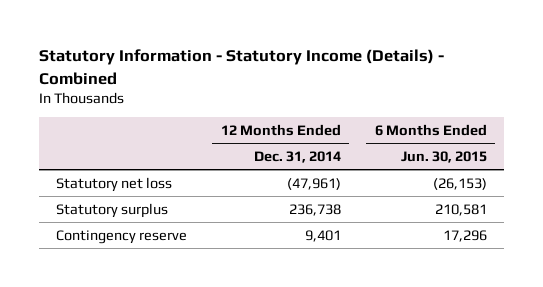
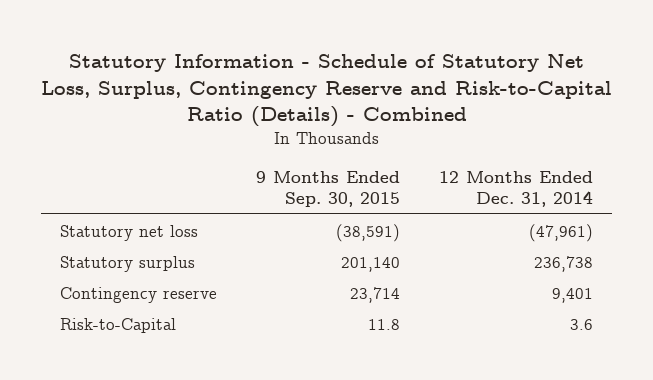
- Statutory Information - Statutory Income (Details) - Combined
+ Statutory Information - Schedule of Statutory Net Loss, Surplus, Contingency Reserve and Risk-to-Capital Ratio (Details) - Combined
- | 12 Months Ended Dec. 31, 2014 | 6 Months Ended Jun. 30, 2015
+ | 9 Months Ended Sep. 30, 2015 | 12 Months Ended Dec. 31, 2014
+ Risk-to-Capital | 11.8 | 3.6

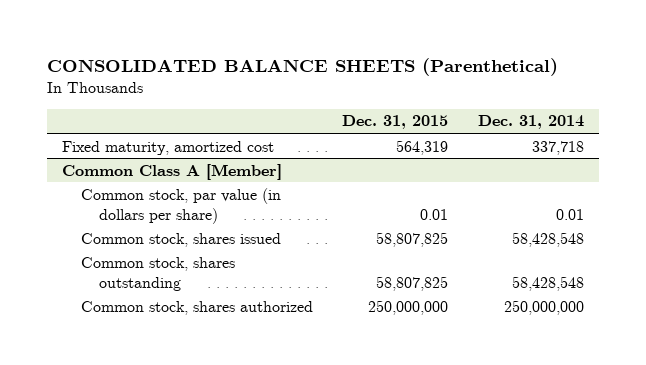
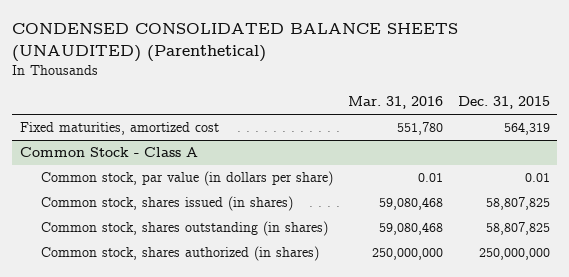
- CONSOLIDATED BALANCE SHEETS (Parenthetical)
+ CONDENSED CONSOLIDATED BALANCE SHEETS (UNAUDITED) (Parenthetical)
- | Dec. 31, 2015 | Dec. 31, 2014
+ | Mar. 31, 2016 | Dec. 31, 2015
- Fixed maturity, amortized cost | 564,319 | 337,718
- Common Class A [Member]
+ Fixed maturities, amortized cost | 551,780 | 564,319
+ Common Stock - Class A
- Common stock, shares issued | 58,807,825 | 58,428,548
- Common stock, shares outstanding | 58,807,825 | 58,428,548
- Common stock, shares authorized | 250,000,000 | 250,000,000
+ Common stock, shares issued (in shares) | 59,080,468 | 58,807,825
+ Common stock, shares outstanding (in shares) | 59,080,468 | 58,807,825
+ Common stock, shares authorized (in shares) | 250,000,000 | 250,000,000

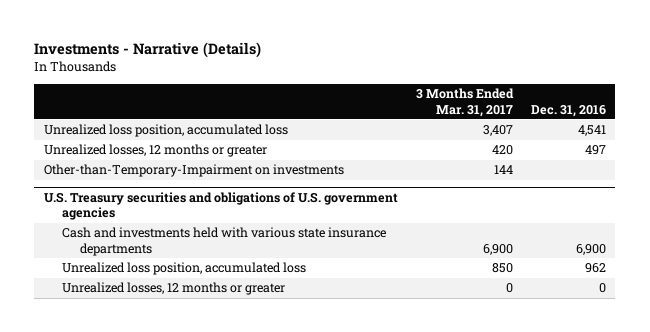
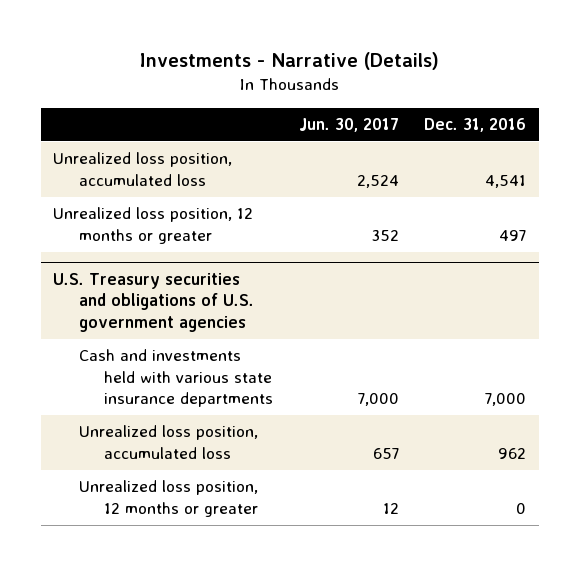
- | 3 Months Ended Mar. 31, 2017 | Dec. 31, 2016
+ | Jun. 30, 2017 | Dec. 31, 2016
- Unrealized losses, 12 months or greater | 420 | 497
- Other-than-Temporary-Impairment on investments | 144 |
+ Unrealized loss position, 12 months or greater | 352 | 497
@ U.S. Treasury securities and obligations of U.S. government agencies
- Cash and investments held with various state insurance departments | 6,900 | 6,900
+ Cash and investments held with various state insurance departments | 7,000 | 7,000
- Unrealized losses, 12 months or greater | 0 | 0
+ Unrealized loss position, 12 months or greater | 12 | 0

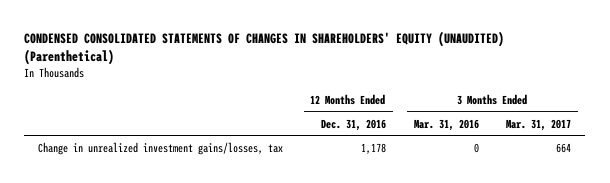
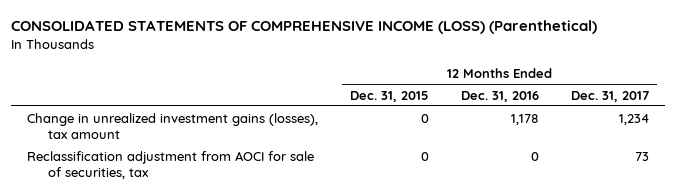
- CONDENSED CONSOLIDATED STATEMENTS OF CHANGES IN SHAREHOLDERS' EQUITY (UNAUDITED) (Parenthetical)
+ CONSOLIDATED STATEMENTS OF COMPREHENSIVE INCOME (LOSS) (Parenthetical)
- | 12 Months Ended Dec. 31, 2016 | 3 Months Ended Mar. 31, 2016 | 3 Months Ended Mar. 31, 2017
+ | 12 Months Ended Dec. 31, 2015 | 12 Months Ended Dec. 31, 2016 | 12 Months Ended Dec. 31, 2017
- Change in unrealized investment gains/losses, tax | 1,178 | 0 | 664
+ Change in unrealized investment gains (losses), tax amount | 0 | 1,178 | 1,234
+ Reclassification adjustment from AOCI for sale of securities, tax | 0 | 0 | 73

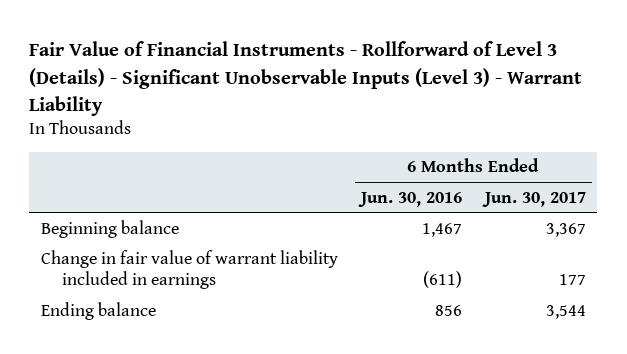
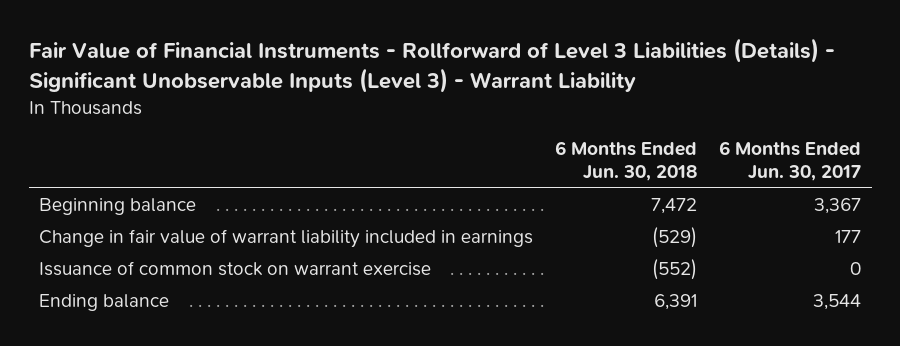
- Fair Value of Financial Instruments - Rollforward of Level 3 (Details) - Significant Unobservable Inputs (Level 3) - Warrant Liability
+ Fair Value of Financial Instruments - Rollforward of Level 3 Liabilities (Details) - Significant Unobservable Inputs (Level 3) - Warrant Liability
- | 6 Months Ended Jun. 30, 2016 | 6 Months Ended Jun. 30, 2017
+ | 6 Months Ended Jun. 30, 2018 | 6 Months Ended Jun. 30, 2017
+ Issuance of common stock on warrant exercise | (552) | 0

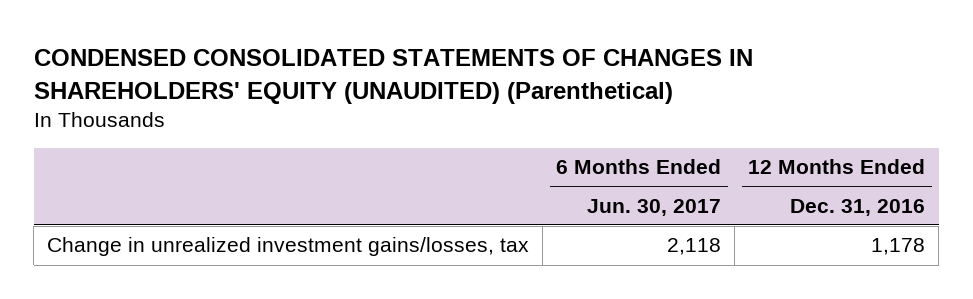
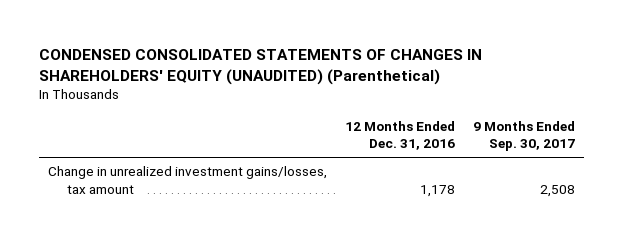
- | 6 Months Ended Jun. 30, 2017 | 12 Months Ended Dec. 31, 2016
+ | 12 Months Ended Dec. 31, 2016 | 9 Months Ended Sep. 30, 2017
- Change in unrealized investment gains/losses, tax | 2,118 | 1,178
+ Change in unrealized investment gains/losses, tax amount | 1,178 | 2,508

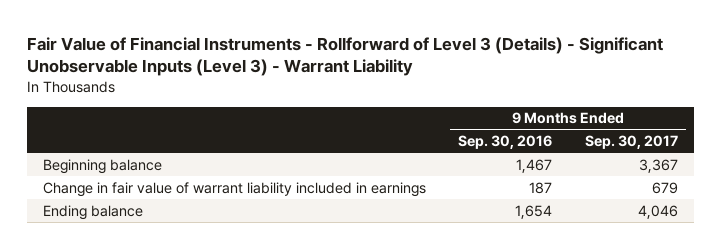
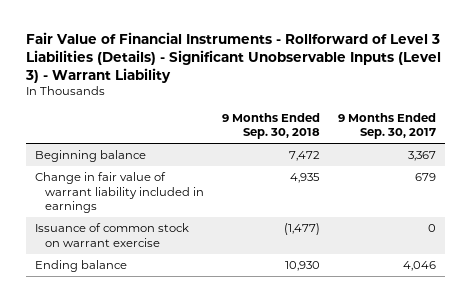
- Fair Value of Financial Instruments - Rollforward of Level 3 (Details) - Significant Unobservable Inputs (Level 3) - Warrant Liability
+ Fair Value of Financial Instruments - Rollforward of Level 3 Liabilities (Details) - Significant Unobservable Inputs (Level 3) - Warrant Liability
- | 9 Months Ended Sep. 30, 2016 | 9 Months Ended Sep. 30, 2017
+ | 9 Months Ended Sep. 30, 2018 | 9 Months Ended Sep. 30, 2017
+ Issuance of common stock on warrant exercise | (1,477) | 0

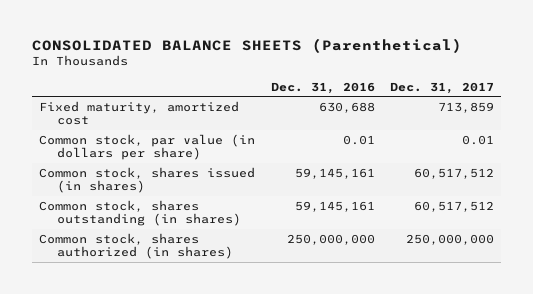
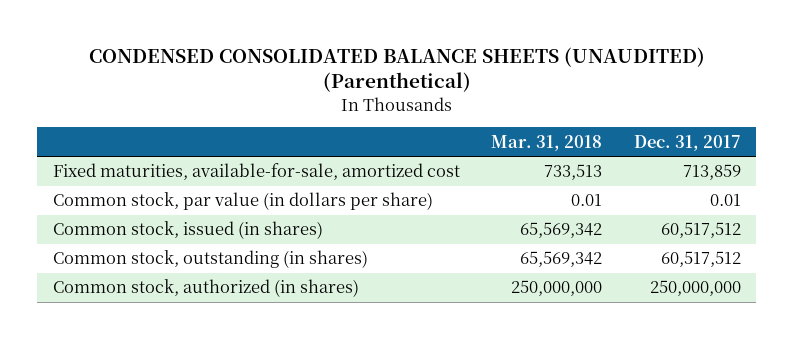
- CONSOLIDATED BALANCE SHEETS (Parenthetical)
+ CONDENSED CONSOLIDATED BALANCE SHEETS (UNAUDITED) (Parenthetical)
- | Dec. 31, 2016 | Dec. 31, 2017
+ | Mar. 31, 2018 | Dec. 31, 2017
- Fixed maturity, amortized cost | 630,688 | 713,859
+ Fixed maturities, available-for-sale, amortized cost | 733,513 | 713,859
- Common stock, shares issued (in shares) | 59,145,161 | 60,517,512
- Common stock, shares outstanding (in shares) | 59,145,161 | 60,517,512
- Common stock, shares authorized (in shares) | 250,000,000 | 250,000,000
+ Common stock, issued (in shares) | 65,569,342 | 60,517,512
+ Common stock, outstanding (in shares) | 65,569,342 | 60,517,512
+ Common stock, authorized (in shares) | 250,000,000 | 250,000,000

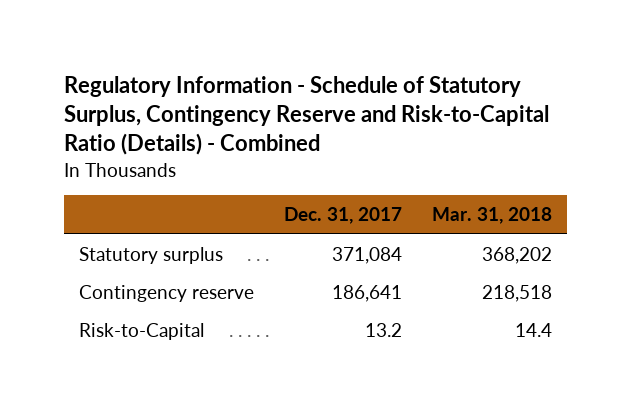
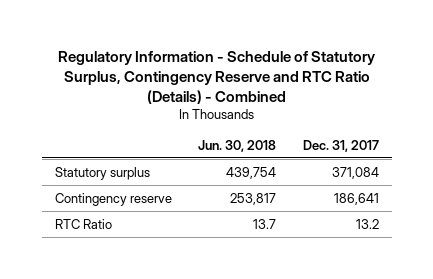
- Regulatory Information - Schedule of Statutory Surplus, Contingency Reserve and Risk-to-Capital Ratio (Details) - Combined
+ Regulatory Information - Schedule of Statutory Surplus, Contingency Reserve and RTC Ratio (Details) - Combined
- | Dec. 31, 2017 | Mar. 31, 2018
+ | Jun. 30, 2018 | Dec. 31, 2017
- Risk-to-Capital | 13.2 | 14.4
+ RTC Ratio | 13.7 | 13.2

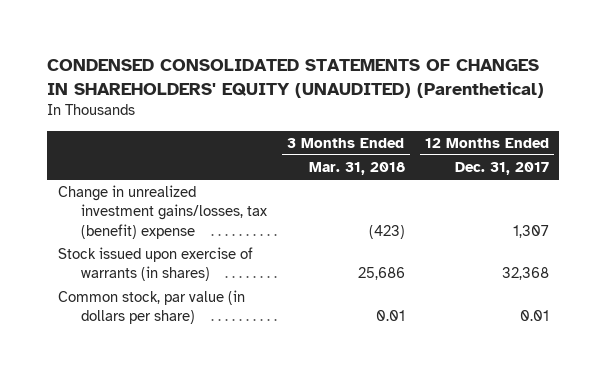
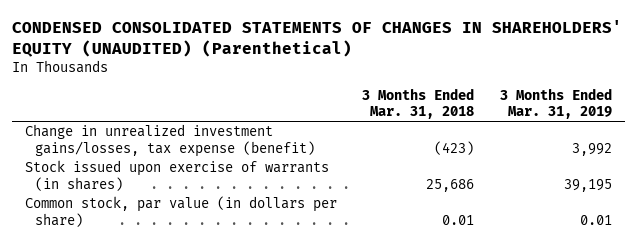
- | 3 Months Ended Mar. 31, 2018 | 12 Months Ended Dec. 31, 2017
+ | 3 Months Ended Mar. 31, 2018 | 3 Months Ended Mar. 31, 2019
- Change in unrealized investment gains/losses, tax (benefit) expense | (423) | 1,307
+ Change in unrealized investment gains/losses, tax expense (benefit) | (423) | 3,992

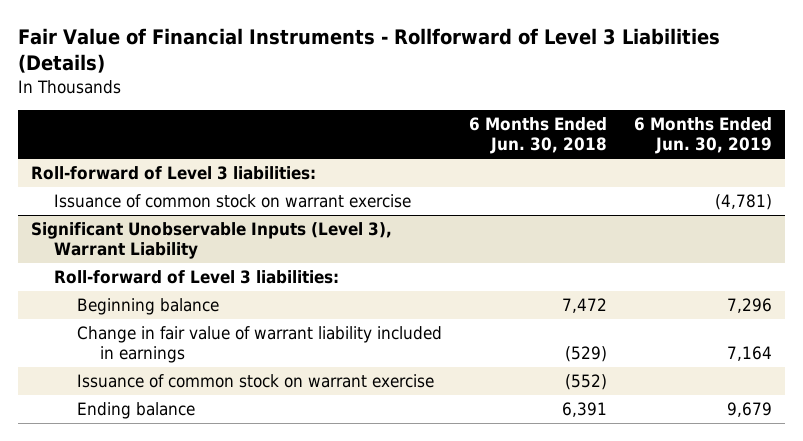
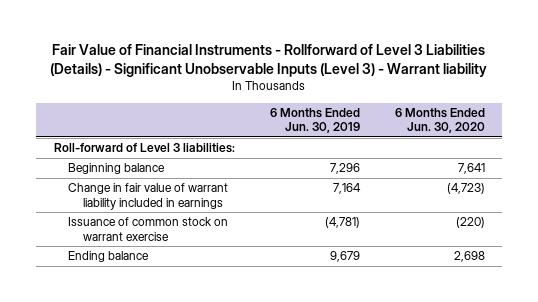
- Fair Value of Financial Instruments - Rollforward of Level 3 Liabilities (Details)
+ Fair Value of Financial Instruments - Rollforward of Level 3 Liabilities (Details) - Significant Unobservable Inputs (Level 3) - Warrant liability
- | 6 Months Ended Jun. 30, 2018 | 6 Months Ended Jun. 30, 2019
+ | 6 Months Ended Jun. 30, 2019 | 6 Months Ended Jun. 30, 2020
- Significant Unobservable Inputs (Level 3), Warrant Liability
- Roll-forward of Level 3 liabilities:
- Issuance of common stock on warrant exercise | (552) |
moved down: Issuance of common stock on warrant exercise | (4,781) | (220)

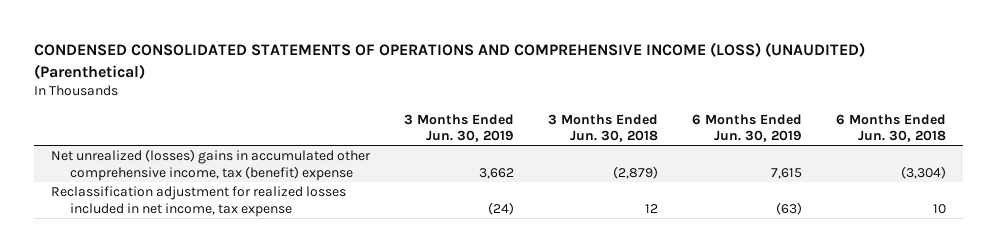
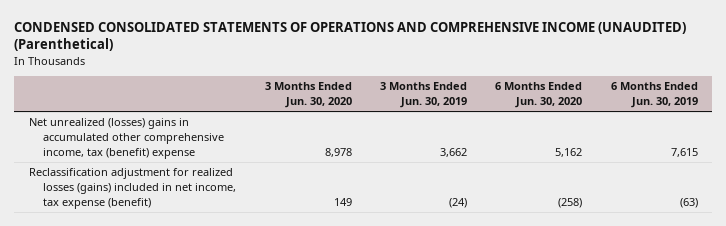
- CONDENSED CONSOLIDATED STATEMENTS OF OPERATIONS AND COMPREHENSIVE INCOME (LOSS) (UNAUDITED) (Parenthetical)
+ CONDENSED CONSOLIDATED STATEMENTS OF OPERATIONS AND COMPREHENSIVE INCOME (UNAUDITED) (Parenthetical)
- | 3 Months Ended Jun. 30, 2019 | 3 Months Ended Jun. 30, 2018 | 6 Months Ended Jun. 30, 2019 | 6 Months Ended Jun. 30, 2018
+ | 3 Months Ended Jun. 30, 2020 | 3 Months Ended Jun. 30, 2019 | 6 Months Ended Jun. 30, 2020 | 6 Months Ended Jun. 30, 2019
- Reclassification adjustment for realized losses included in net income, tax expense | (24) | 12 | (63) | 10
+ Reclassification adjustment for realized losses (gains) included in net income, tax expense (benefit) | 149 | (24) | (258) | (63)

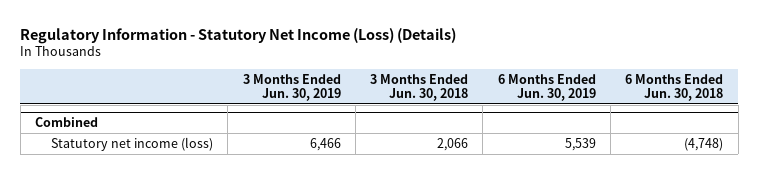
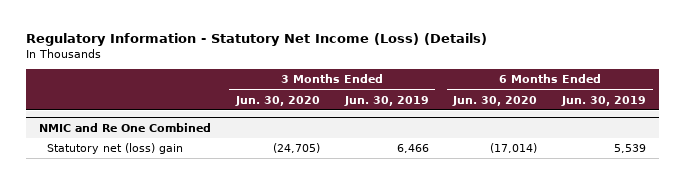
- | 3 Months Ended Jun. 30, 2019 | 3 Months Ended Jun. 30, 2018 | 6 Months Ended Jun. 30, 2019 | 6 Months Ended Jun. 30, 2018
+ | 3 Months Ended Jun. 30, 2020 | 3 Months Ended Jun. 30, 2019 | 6 Months Ended Jun. 30, 2020 | 6 Months Ended Jun. 30, 2019
- Combined
- Statutory net income (loss) | 6,466 | 2,066 | 5,539 | (4,748)
+ NMIC and Re One Combined
+ Statutory net (loss) gain | (24,705) | 6,466 | (17,014) | 5,539

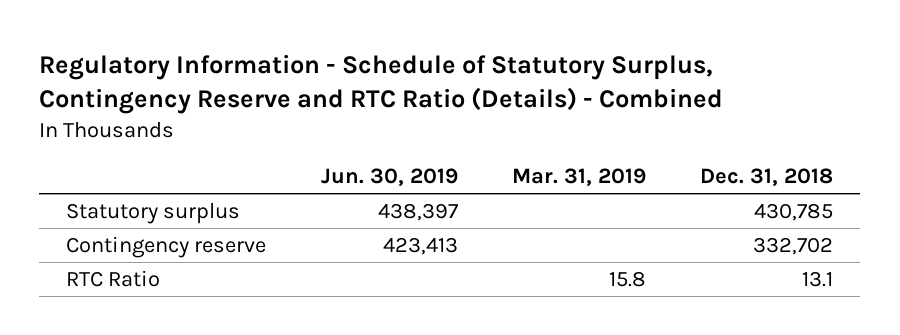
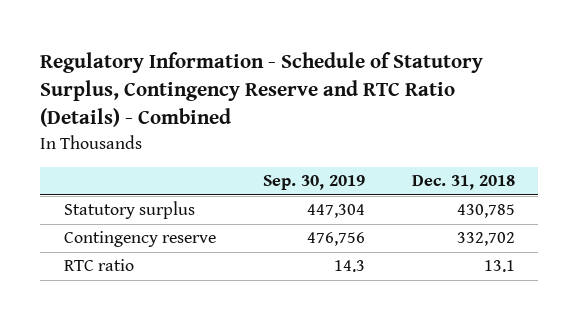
- | Jun. 30, 2019 | Mar. 31, 2019 | Dec. 31, 2018
+ | Sep. 30, 2019 | Dec. 31, 2018
- RTC Ratio | | 15.8 | 13.1
+ RTC ratio | 14.3 | 13.1

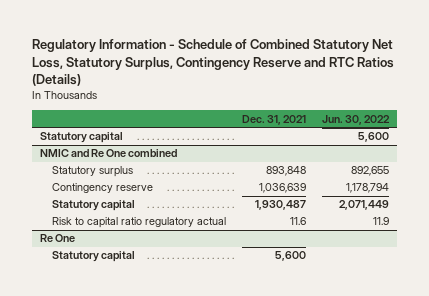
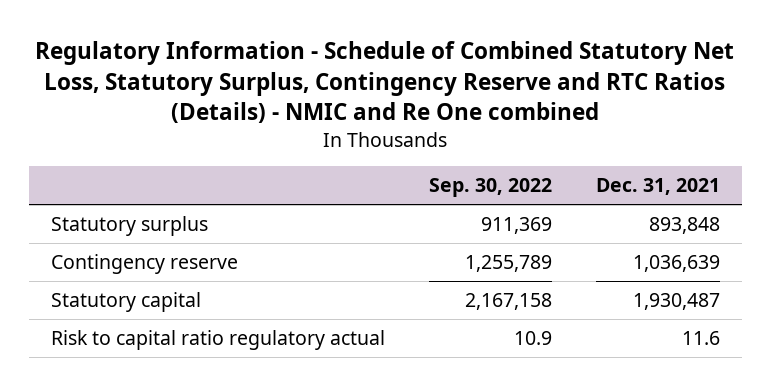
- Regulatory Information - Schedule of Combined Statutory Net Loss, Statutory Surplus, Contingency Reserve and RTC Ratios (Details)
+ Regulatory Information - Schedule of Combined Statutory Net Loss, Statutory Surplus, Contingency Reserve and RTC Ratios (Details) - NMIC and Re One combined
- | Dec. 31, 2021 | Jun. 30, 2022
+ | Sep. 30, 2022 | Dec. 31, 2021
- Statutory capital | | 5,600
- NMIC and Re One combined
- Re One
- Statutory capital | 5,600 |

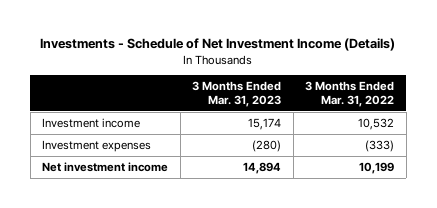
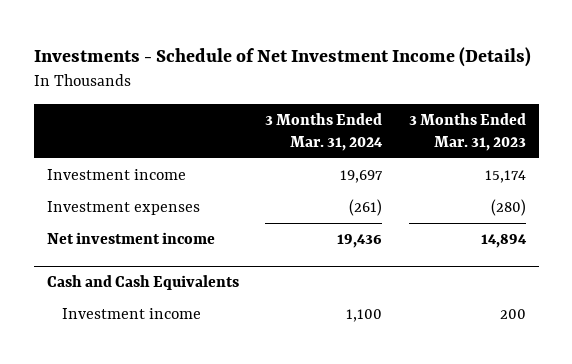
- | 3 Months Ended Mar. 31, 2023 | 3 Months Ended Mar. 31, 2022
+ | 3 Months Ended Mar. 31, 2024 | 3 Months Ended Mar. 31, 2023
+ Cash and Cash Equivalents
+ Investment income | 1,100 | 200

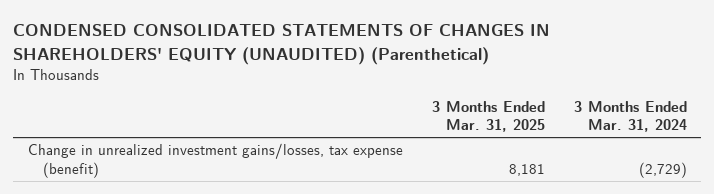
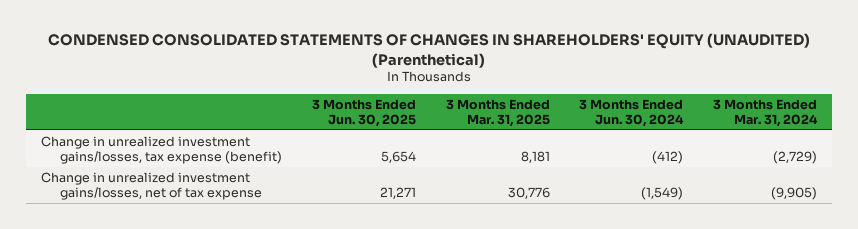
- | 3 Months Ended Mar. 31, 2025 | 3 Months Ended Mar. 31, 2024
+ | 3 Months Ended Jun. 30, 2025 | 3 Months Ended Mar. 31, 2025 | 3 Months Ended Jun. 30, 2024 | 3 Months Ended Mar. 31, 2024
+ Change in unrealized investment gains/losses, net of tax expense | 21,271 | 30,776 | (1,549) | (9,905)

